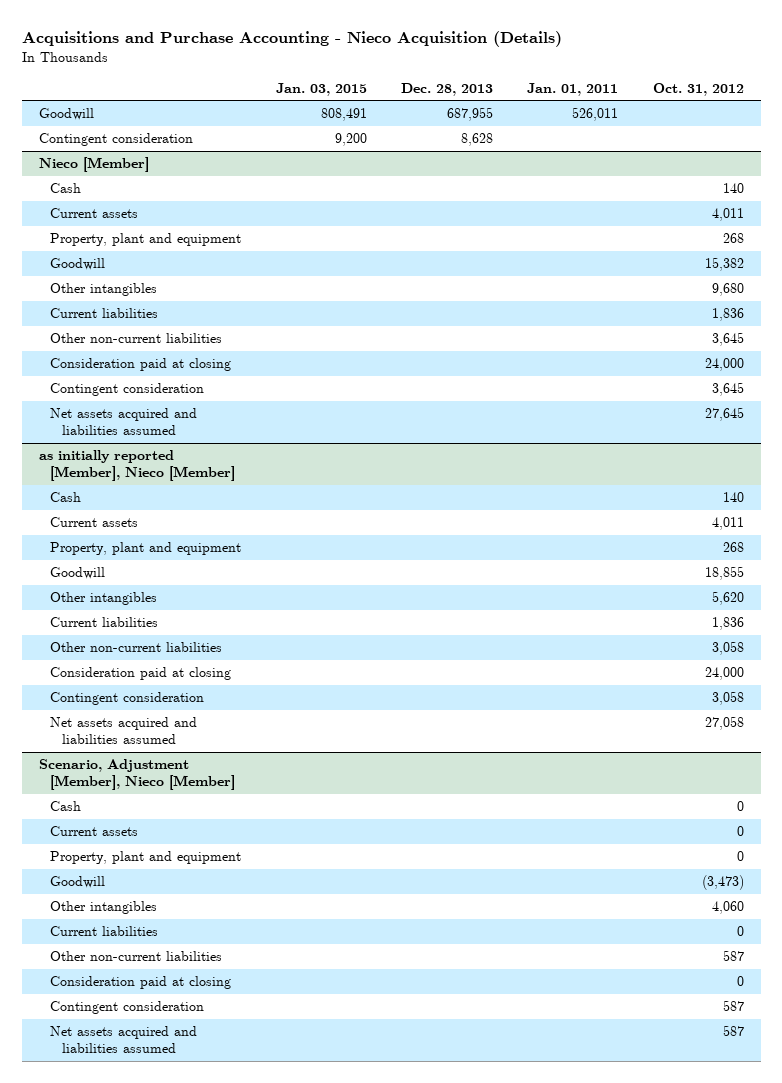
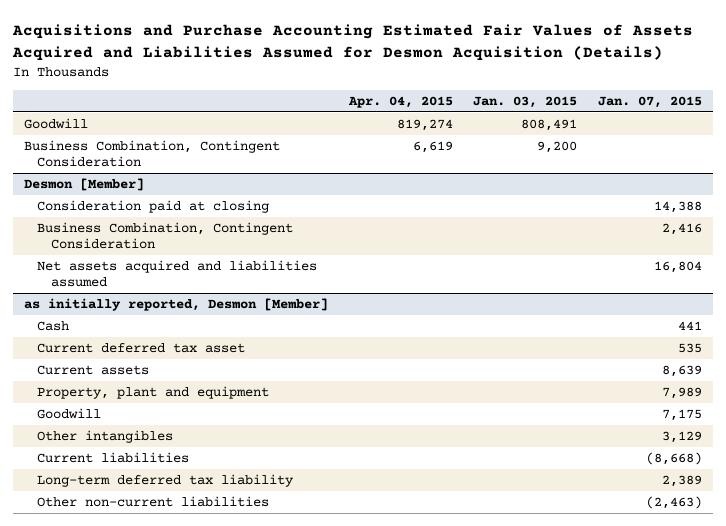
- Acquisitions and Purchase Accounting - Nieco Acquisition (Details)
+ Acquisitions and Purchase Accounting Estimated Fair Values of Assets Acquired and Liabilities Assumed for Desmon Acquisition (Details)
- | Jan. 03, 2015 | Dec. 28, 2013 | Jan. 01, 2011 | Oct. 31, 2012
+ | Apr. 04, 2015 | Jan. 03, 2015 | Jan. 07, 2015
- Contingent consideration | 9,200 | 8,628 | |
- Nieco [Member]
- Cash | | | | 140
- Current assets | | | | 4,011
- Property, plant and equipment | | | | 268
- Goodwill | | | | 15,382
- Other intangibles | | | | 9,680
- Current liabilities | | | | 1,836
- Other non-current liabilities | | | | 3,645
- Consideration paid at closing | | | | 24,000
- Contingent consideration | | | | 3,645
- Net assets acquired and liabilities assumed | | | | 27,645
- as initially reported [Member], Nieco [Member]
+ Business Combination, Contingent Consideration | 6,619 | 9,200 |
+ Desmon [Member]
+ Consideration paid at closing | | | 14,388
+ Business Combination, Contingent Consideration | | | 2,416
+ Net assets acquired and liabilities assumed | | | 16,804
+ as initially reported, Desmon [Member]
+ Current deferred tax asset | | | 535
+ Long-term deferred tax liability | | | 2,389
- Consideration paid at closing | | | | 24,000
- Contingent consideration | | | | 3,058
- Net assets acquired and liabilities assumed | | | | 27,058
- Scenario, Adjustment [Member], Nieco [Member]
- Cash | | | | 0
- Current assets | | | | 0
- Property, plant and equipment | | | | 0
- Goodwill | | | | (3,473)
- Other intangibles | | | | 4,060
- Current liabilities | | | | 0
- Other non-current liabilities | | | | 587
- Consideration paid at closing | | | | 0
- Contingent consideration | | | | 587
- Net assets acquired and liabilities assumed | | | | 587

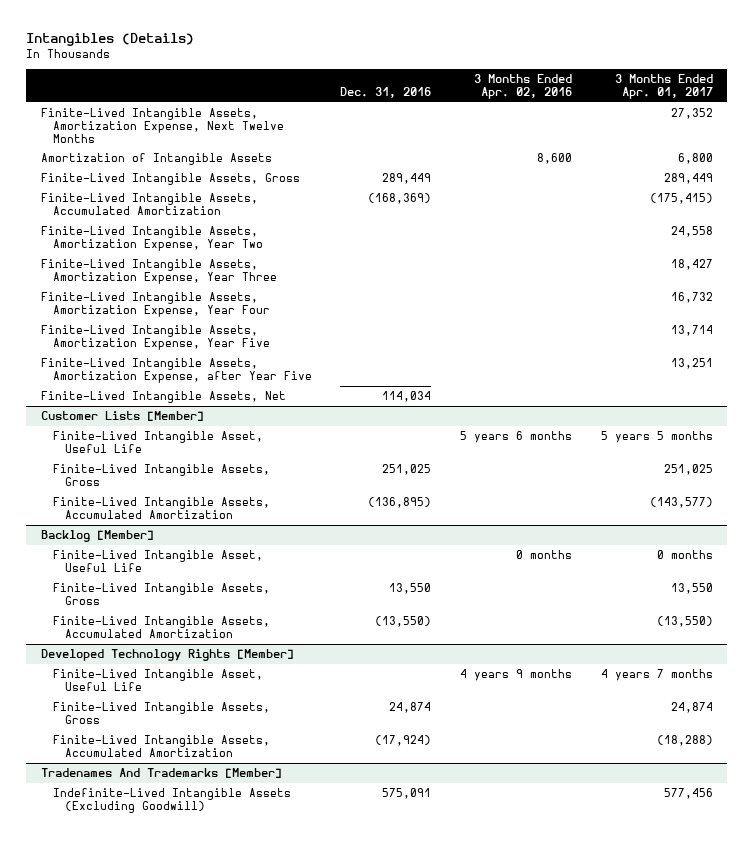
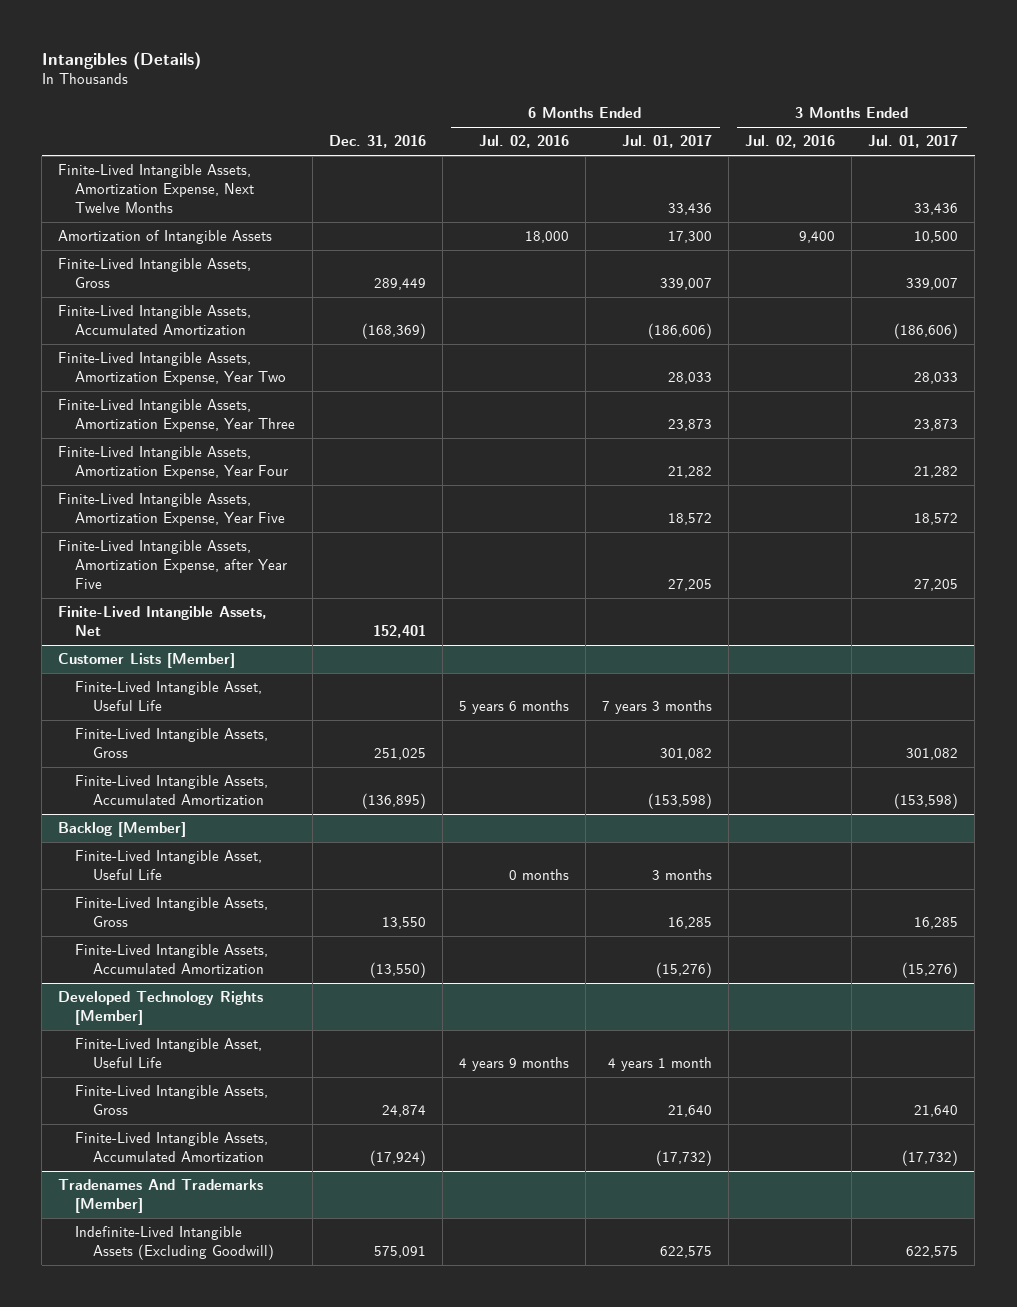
- | Dec. 31, 2016 | 3 Months Ended Apr. 02, 2016 | 3 Months Ended Apr. 01, 2017
+ | Dec. 31, 2016 | 6 Months Ended Jul. 02, 2016 | 6 Months Ended Jul. 01, 2017 | 3 Months Ended Jul. 02, 2016 | 3 Months Ended Jul. 01, 2017
- Finite-Lived Intangible Assets, Net | 114,034 | |
+ Finite-Lived Intangible Assets, Net | 152,401 | | | |

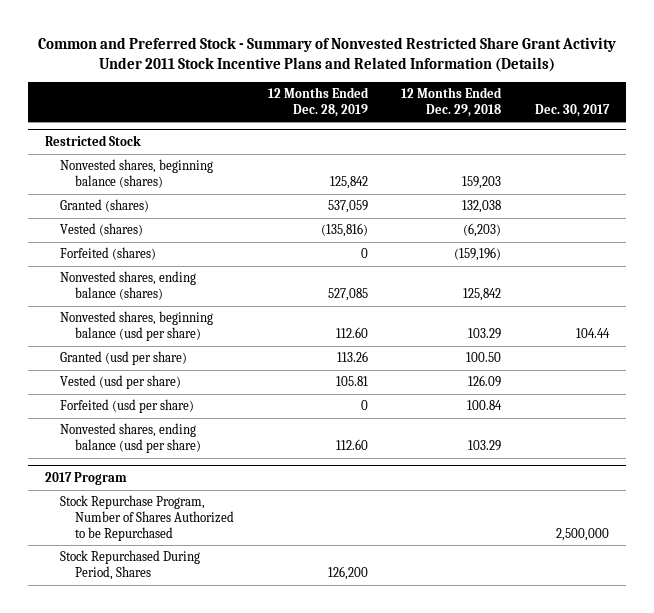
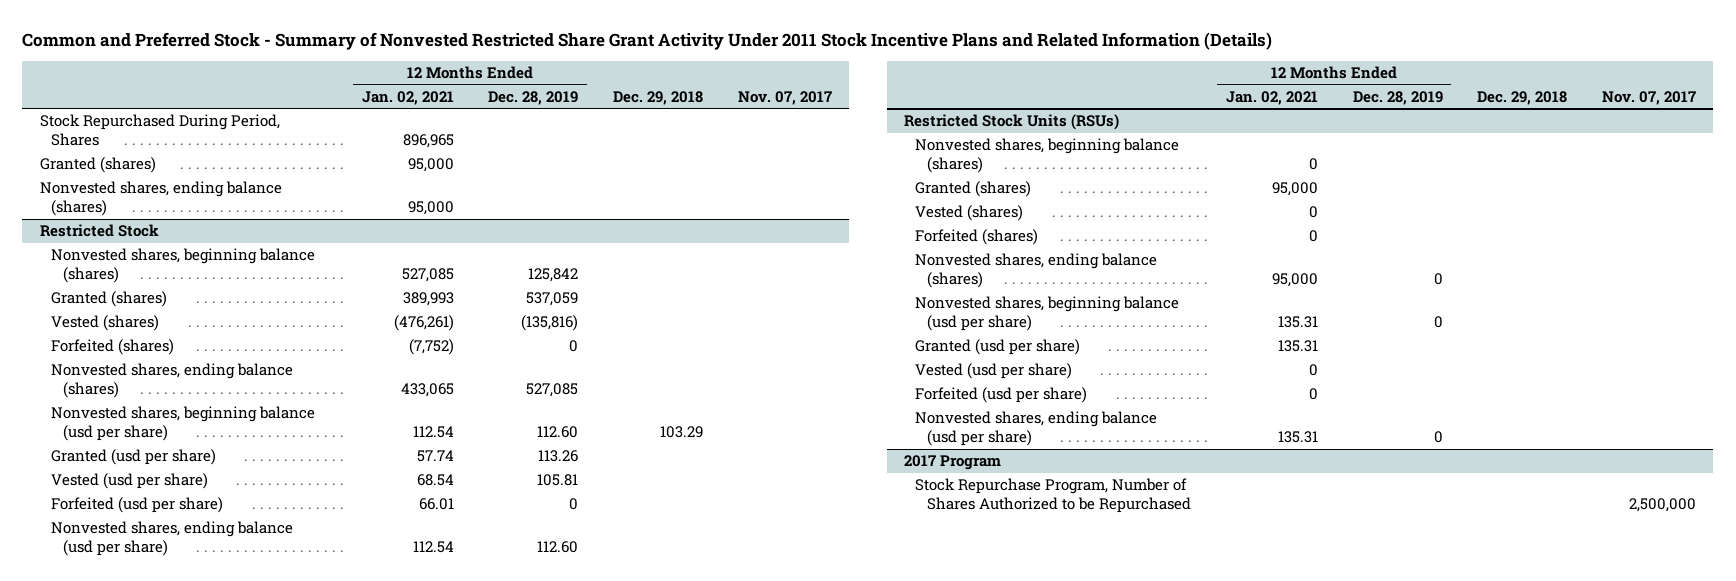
- | 12 Months Ended Dec. 28, 2019 | 12 Months Ended Dec. 29, 2018 | Dec. 30, 2017
+ | 12 Months Ended Jan. 02, 2021 | 12 Months Ended Dec. 28, 2019 | Dec. 29, 2018 | Nov. 07, 2017
+ Stock Repurchased During Period, Shares | 896,965 | | |
+ Granted (shares) | 95,000 | | |
+ Nonvested shares, ending balance (shares) | 95,000 | | |
+ Restricted Stock Units (RSUs)
+ Nonvested shares, beginning balance (shares) | 0 | | |
+ Granted (shares) | 95,000 | | |
+ Vested (shares) | 0 | | |
+ Forfeited (shares) | 0 | | |
+ Nonvested shares, ending balance (shares) | 95,000 | 0 | |
+ Nonvested shares, beginning balance (usd per share) | 135.31 | 0 | |
+ Granted (usd per share) | 135.31 | | |
+ Vested (usd per share) | 0 | | |
+ Forfeited (usd per share) | 0 | | |
+ Nonvested shares, ending balance (usd per share) | 135.31 | 0 | |
@ 2017 Program
- Stock Repurchased During Period, Shares | 126,200 | |

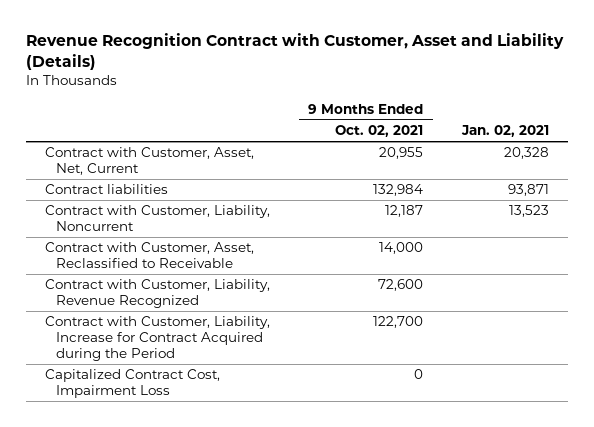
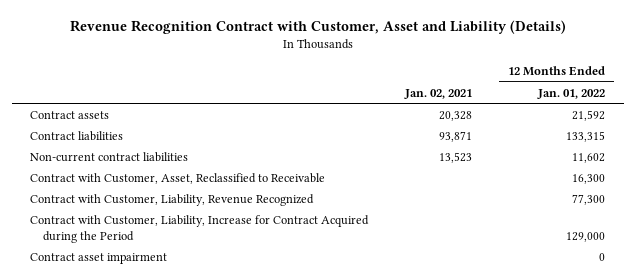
- | 9 Months Ended Oct. 02, 2021 | Jan. 02, 2021
+ | Jan. 02, 2021 | 12 Months Ended Jan. 01, 2022
- Contract with Customer, Asset, Net, Current | 20,955 | 20,328
+ Contract assets | 20,328 | 21,592
- Contract with Customer, Liability, Noncurrent | 12,187 | 13,523
+ Non-current contract liabilities | 13,523 | 11,602
- Capitalized Contract Cost, Impairment Loss | 0 |
+ Contract asset impairment | | 0

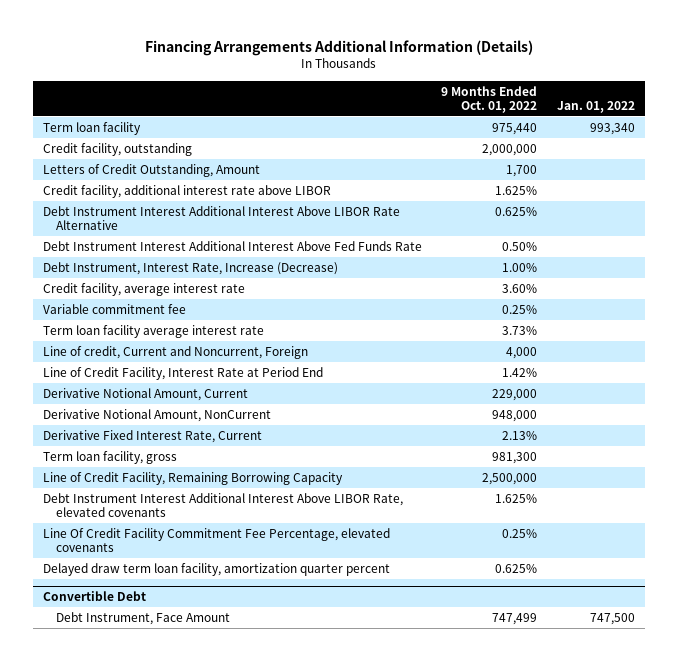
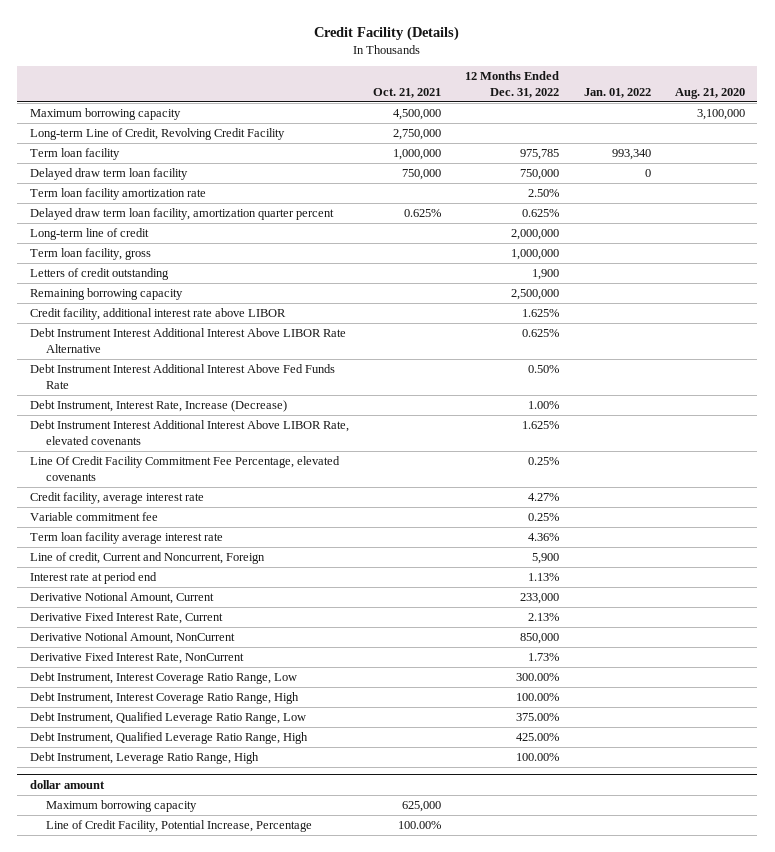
- Financing Arrangements Additional Information (Details)
+ Credit Facility (Details)
- | 9 Months Ended Oct. 01, 2022 | Jan. 01, 2022
+ | Oct. 21, 2021 | 12 Months Ended Dec. 31, 2022 | Jan. 01, 2022 | Aug. 21, 2020
+ Maximum borrowing capacity | 4,500,000 | | | 3,100,000
+ Long-term Line of Credit, Revolving Credit Facility | 2,750,000 | | |
- Credit facility, outstanding | 2,000,000 |
- Letters of Credit Outstanding, Amount | 1,700 |
+ Delayed draw term loan facility | 750,000 | 750,000 | 0 |
+ Term loan facility amortization rate | | 2.50% | |
moved up: Delayed draw term loan facility, amortization quarter percent | 0.625% | 0.625% | |
+ Long-term line of credit | | 2,000,000 | |
moved up: Term loan facility, gross | | 1,000,000 | |
+ Letters of credit outstanding | | 1,900 | |
+ Remaining borrowing capacity | | 2,500,000 | |
moved up: Debt Instrument Interest Additional Interest Above LIBOR Rate, elevated covenants | | 1.625% | |
moved up: Line Of Credit Facility Commitment Fee Percentage, elevated covenants | | 0.25% | |
- Line of Credit Facility, Interest Rate at Period End | 1.42% |
+ Interest rate at period end | | 1.13% | |
- Line of Credit Facility, Remaining Borrowing Capacity | 2,500,000 |
- Convertible Debt
- Debt Instrument, Face Amount | 747,499 | 747,500
moved down: Derivative Notional Amount, NonCurrent | | 850,000 | |
+ Derivative Fixed Interest Rate, NonCurrent | | 1.73% | |
+ Debt Instrument, Interest Coverage Ratio Range, Low | | 300.00% | |
+ Debt Instrument, Interest Coverage Ratio Range, High | | 100.00% | |
+ Debt Instrument, Qualified Leverage Ratio Range, Low | | 375.00% | |
+ Debt Instrument, Qualified Leverage Ratio Range, High | | 425.00% | |
+ Debt Instrument, Leverage Ratio Range, High | | 100.00% | |
+ dollar amount
+ Maximum borrowing capacity | 625,000 | | |
+ Line of Credit Facility, Potential Increase, Percentage | 100.00% | | |

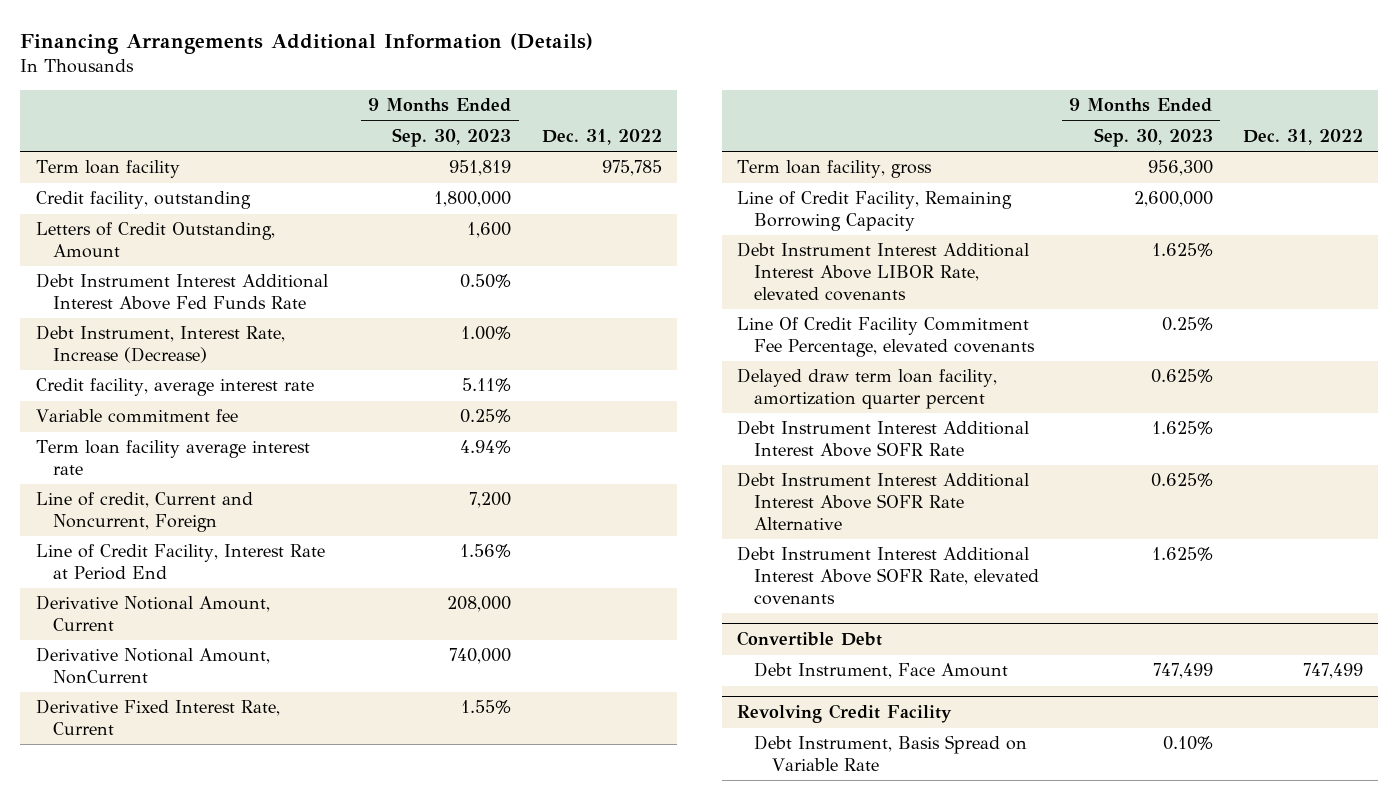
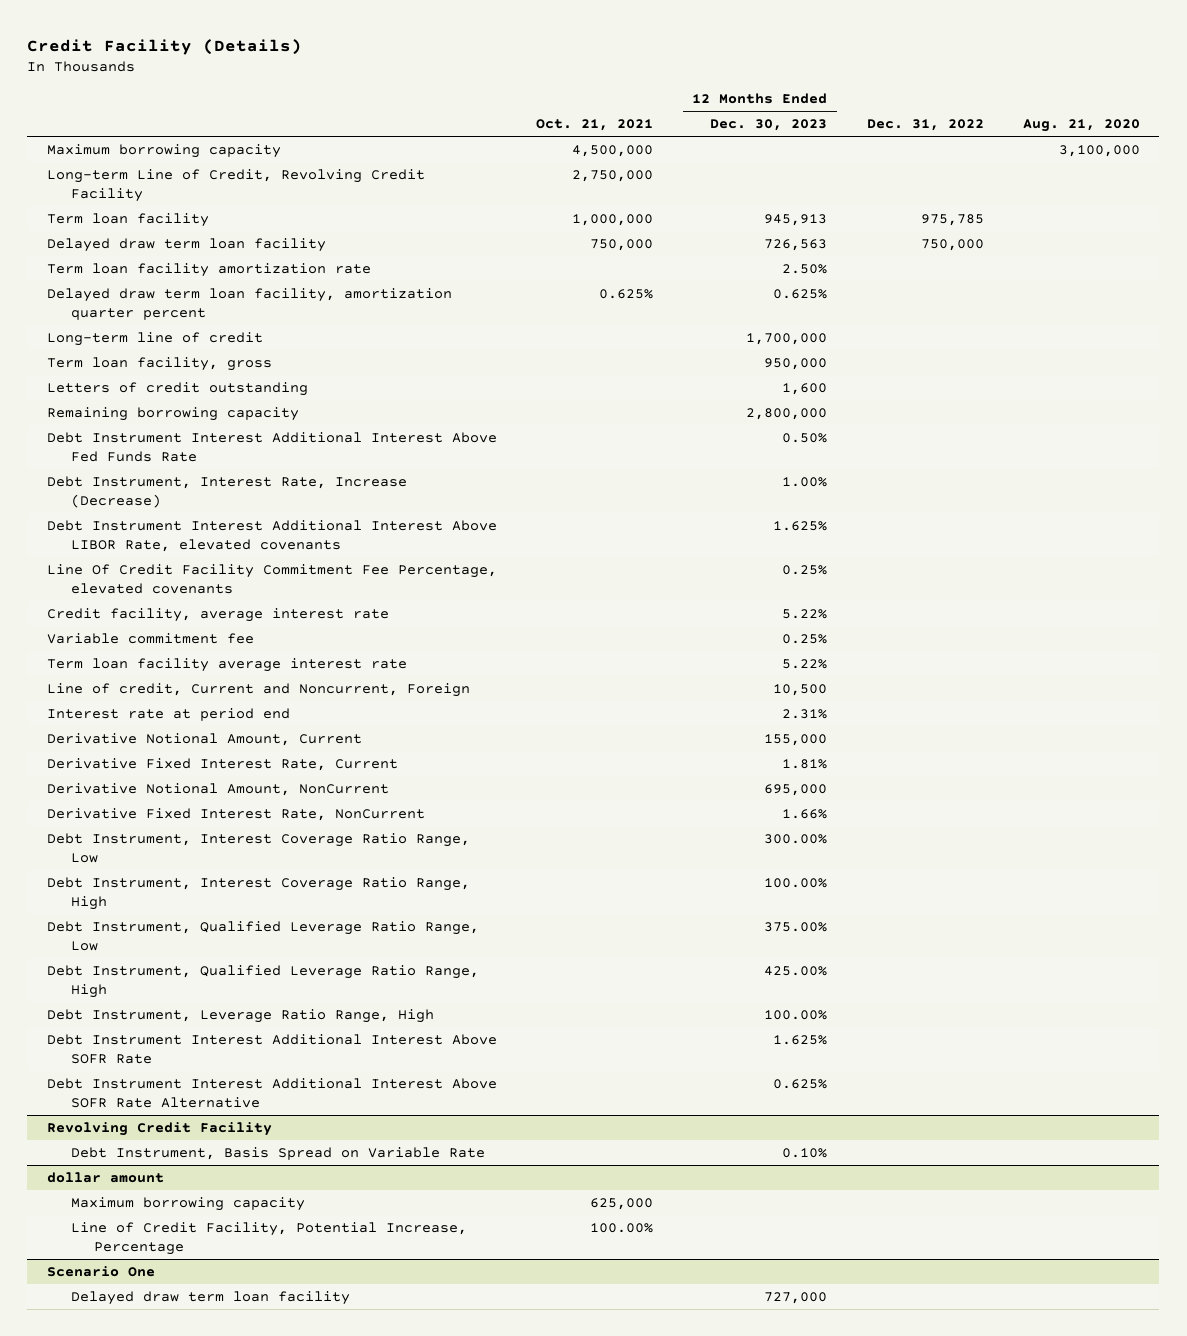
- Financing Arrangements Additional Information (Details)
+ Credit Facility (Details)
- | 9 Months Ended Sep. 30, 2023 | Dec. 31, 2022
+ | Oct. 21, 2021 | 12 Months Ended Dec. 30, 2023 | Dec. 31, 2022 | Aug. 21, 2020
+ Maximum borrowing capacity | 4,500,000 | | | 3,100,000
+ Long-term Line of Credit, Revolving Credit Facility | 2,750,000 | | |
- Credit facility, outstanding | 1,800,000 |
- Letters of Credit Outstanding, Amount | 1,600 |
+ Delayed draw term loan facility | 750,000 | 726,563 | 750,000 |
+ Term loan facility amortization rate | | 2.50% | |
moved up: Delayed draw term loan facility, amortization quarter percent | 0.625% | 0.625% | |
+ Long-term line of credit | | 1,700,000 | |
moved up: Term loan facility, gross | | 950,000 | |
+ Letters of credit outstanding | | 1,600 | |
+ Remaining borrowing capacity | | 2,800,000 | |
moved up: Debt Instrument Interest Additional Interest Above LIBOR Rate, elevated covenants | | 1.625% | |
moved up: Line Of Credit Facility Commitment Fee Percentage, elevated covenants | | 0.25% | |
- Line of Credit Facility, Interest Rate at Period End | 1.56% |
+ Interest rate at period end | | 2.31% | |
- Line of Credit Facility, Remaining Borrowing Capacity | 2,600,000 |
moved down: Derivative Notional Amount, NonCurrent | | 695,000 | |
+ Derivative Fixed Interest Rate, NonCurrent | | 1.66% | |
+ Debt Instrument, Interest Coverage Ratio Range, Low | | 300.00% | |
+ Debt Instrument, Interest Coverage Ratio Range, High | | 100.00% | |
+ Debt Instrument, Qualified Leverage Ratio Range, Low | | 375.00% | |
+ Debt Instrument, Qualified Leverage Ratio Range, High | | 425.00% | |
+ Debt Instrument, Leverage Ratio Range, High | | 100.00% | |
- Debt Instrument Interest Additional Interest Above SOFR Rate, elevated covenants | 1.625% |
- Convertible Debt
- Debt Instrument, Face Amount | 747,499 | 747,499
+ dollar amount
+ Maximum borrowing capacity | 625,000 | | |
+ Line of Credit Facility, Potential Increase, Percentage | 100.00% | | |
+ Scenario One
+ Delayed draw term loan facility | | 727,000 | |

